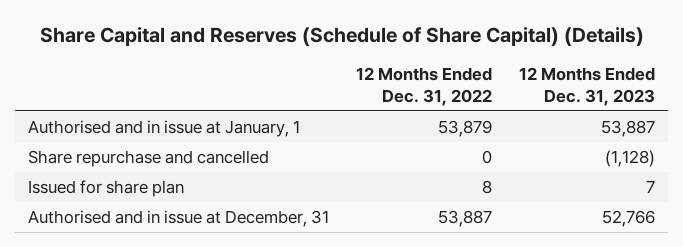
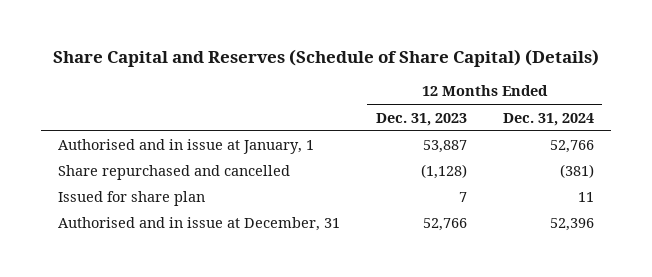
- | 12 Months Ended Dec. 31, 2022 | 12 Months Ended Dec. 31, 2023
+ | 12 Months Ended Dec. 31, 2023 | 12 Months Ended Dec. 31, 2024
- Share repurchase and cancelled | 0 | (1,128)
+ Share repurchased and cancelled | (1,128) | (381)

